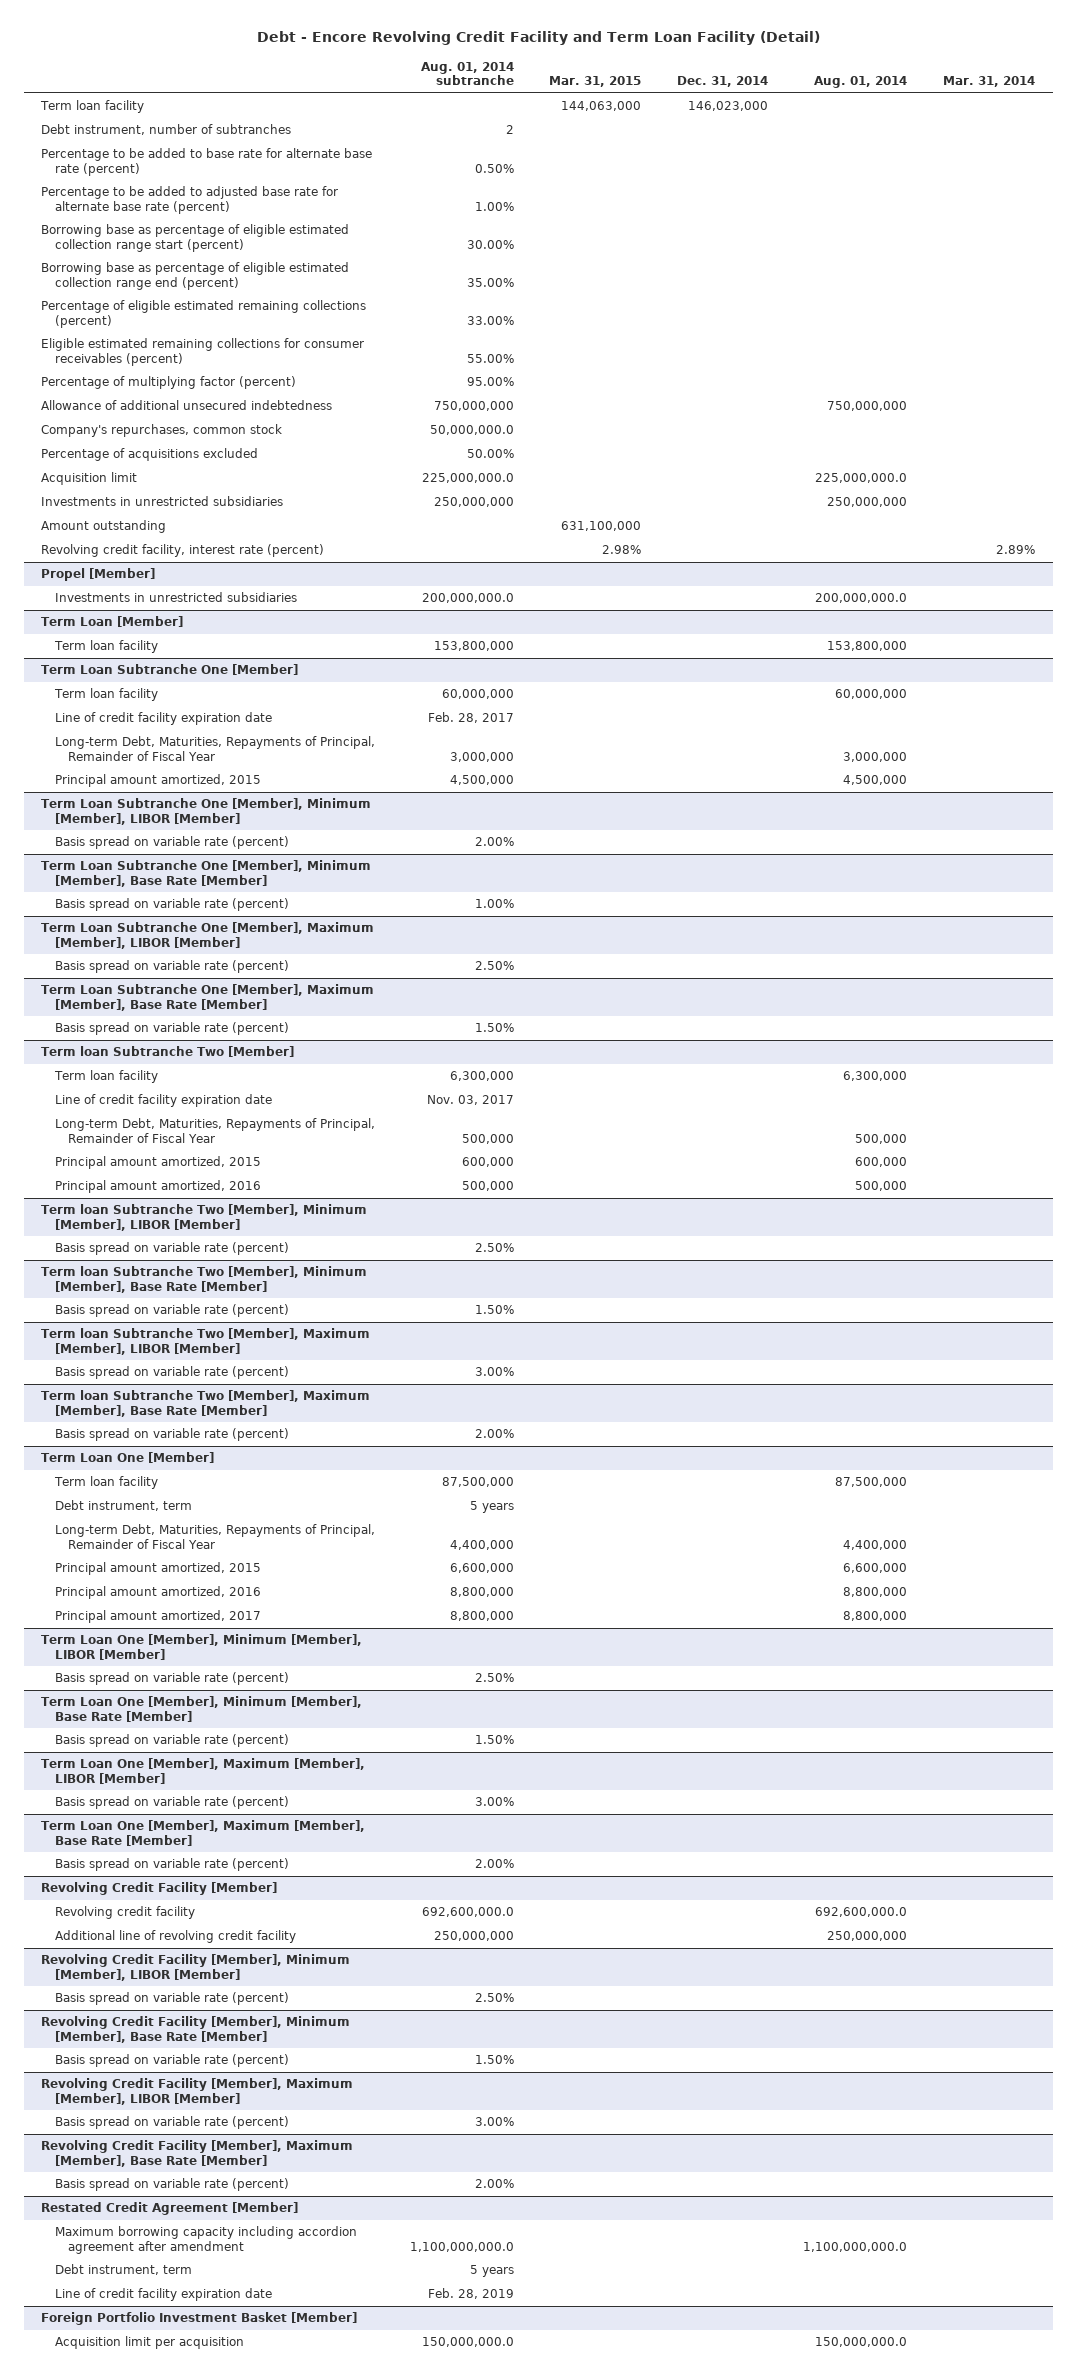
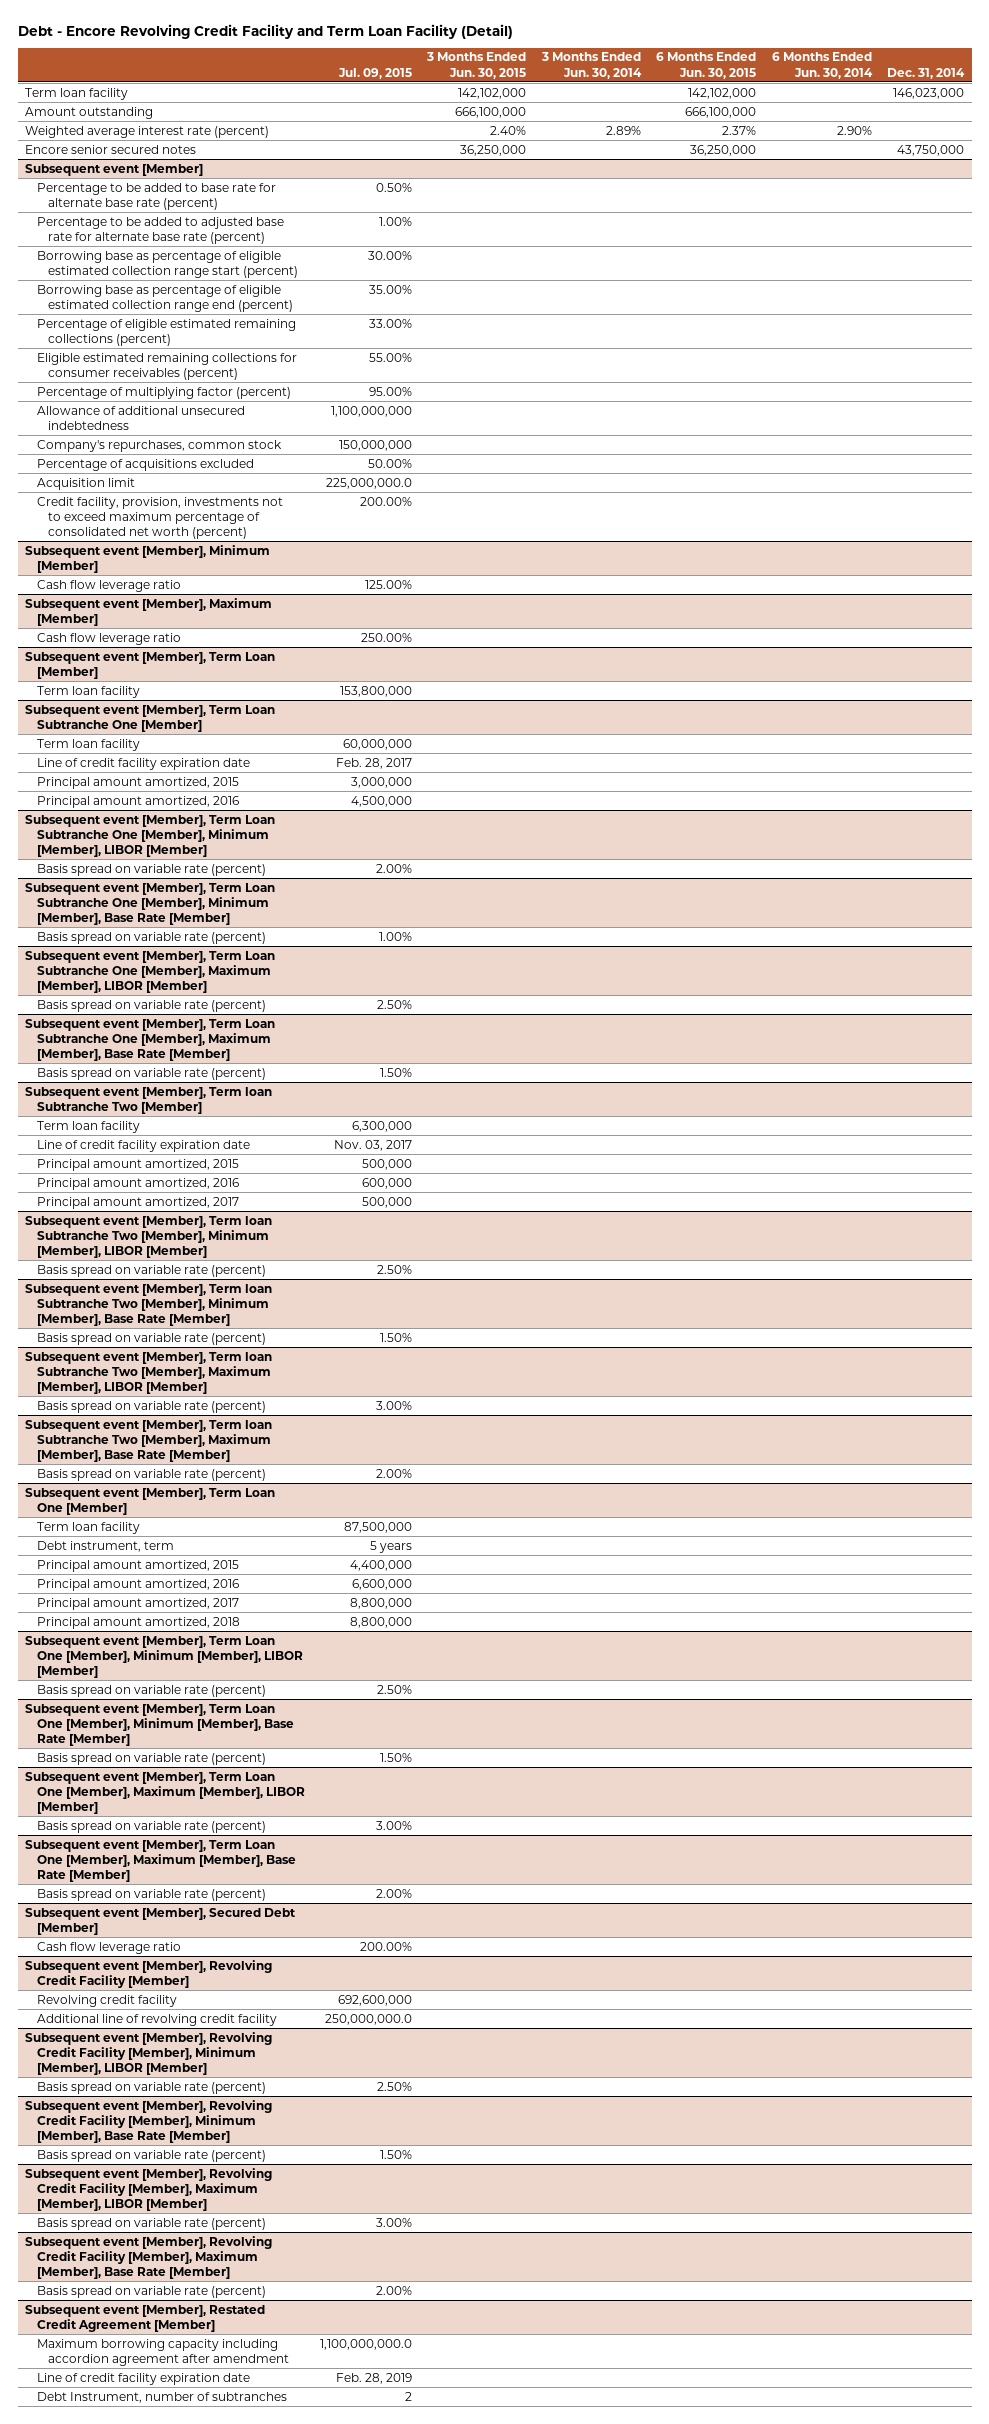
- | Aug. 01, 2014 subtranche | Mar. 31, 2015 | Dec. 31, 2014 | Aug. 01, 2014 | Mar. 31, 2014
+ | Jul. 09, 2015 | 3 Months Ended Jun. 30, 2015 | 3 Months Ended Jun. 30, 2014 | 6 Months Ended Jun. 30, 2015 | 6 Months Ended Jun. 30, 2014 | Dec. 31, 2014
- Debt instrument, number of subtranches | 2 | | | |
- Percentage to be added to base rate for alternate base rate (percent) | 0.50% | | | |
- Percentage to be added to adjusted base rate for alternate base rate (percent) | 1.00% | | | |
- Borrowing base as percentage of eligible estimated collection range start (percent) | 30.00% | | | |
- Borrowing base as percentage of eligible estimated collection range end (percent) | 35.00% | | | |
- Percentage of eligible estimated remaining collections (percent) | 33.00% | | | |
- Eligible estimated remaining collections for consumer receivables (percent) | 55.00% | | | |
- Percentage of multiplying factor (percent) | 95.00% | | | |
- Allowance of additional unsecured indebtedness | 750,000,000 | | | 750,000,000 |
- Company's repurchases, common stock | 50,000,000.0 | | | |
- Percentage of acquisitions excluded | 50.00% | | | |
- Acquisition limit | 225,000,000.0 | | | 225,000,000.0 |
- Investments in unrestricted subsidiaries | 250,000,000 | | | 250,000,000 |
- Revolving credit facility, interest rate (percent) | | 2.98% | | | 2.89%
- Propel [Member]
- Investments in unrestricted subsidiaries | 200,000,000.0 | | | 200,000,000.0 |
- Term Loan [Member]
+ Weighted average interest rate (percent) | | 2.40% | 2.89% | 2.37% | 2.90% |
+ Encore senior secured notes | | 36,250,000 | | 36,250,000 | | 43,750,000
+ Subsequent event [Member]
+ Percentage to be added to base rate for alternate base rate (percent) | 0.50% | | | | |
+ Percentage to be added to adjusted base rate for alternate base rate (percent) | 1.00% | | | | |
+ Borrowing base as percentage of eligible estimated collection range start (percent) | 30.00% | | | | |
+ Borrowing base as percentage of eligible estimated collection range end (percent) | 35.00% | | | | |
+ Percentage of eligible estimated remaining collections (percent) | 33.00% | | | | |
+ Eligible estimated remaining collections for consumer receivables (percent) | 55.00% | | | | |
+ Percentage of multiplying factor (percent) | 95.00% | | | | |
+ Allowance of additional unsecured indebtedness | 1,100,000,000 | | | | |
+ Company's repurchases, common stock | 150,000,000 | | | | |
+ Percentage of acquisitions excluded | 50.00% | | | | |
+ Acquisition limit | 225,000,000.0 | | | | |
+ Credit facility, provision, investments not to exceed maximum percentage of consolidated net worth (percent) | 200.00% | | | | |
+ Subsequent event [Member], Minimum [Member]
+ Cash flow leverage ratio | 125.00% | | | | |
+ Subsequent event [Member], Maximum [Member]
+ Cash flow leverage ratio | 250.00% | | | | |
+ Subsequent event [Member], Term Loan [Member]
- Term Loan Subtranche One [Member]
+ Subsequent event [Member], Term Loan Subtranche One [Member]
- Long-term Debt, Maturities, Repayments of Principal, Remainder of Fiscal Year | 3,000,000 | | | 3,000,000 |
- Term Loan Subtranche One [Member], Minimum [Member], LIBOR [Member]
+ Principal amount amortized, 2016 | 4,500,000 | | | | |
+ Subsequent event [Member], Term Loan Subtranche One [Member], Minimum [Member], LIBOR [Member]
- Term Loan Subtranche One [Member], Minimum [Member], Base Rate [Member]
+ Subsequent event [Member], Term Loan Subtranche One [Member], Minimum [Member], Base Rate [Member]
- Term Loan Subtranche One [Member], Maximum [Member], LIBOR [Member]
+ Subsequent event [Member], Term Loan Subtranche One [Member], Maximum [Member], LIBOR [Member]
- Term Loan Subtranche One [Member], Maximum [Member], Base Rate [Member]
+ Subsequent event [Member], Term Loan Subtranche One [Member], Maximum [Member], Base Rate [Member]
- Term loan Subtranche Two [Member]
+ Subsequent event [Member], Term loan Subtranche Two [Member]
- Long-term Debt, Maturities, Repayments of Principal, Remainder of Fiscal Year | 500,000 | | | 500,000 |
- Term loan Subtranche Two [Member], Minimum [Member], LIBOR [Member]
+ Principal amount amortized, 2017 | 500,000 | | | | |
+ Subsequent event [Member], Term loan Subtranche Two [Member], Minimum [Member], LIBOR [Member]
- Term loan Subtranche Two [Member], Minimum [Member], Base Rate [Member]
+ Subsequent event [Member], Term loan Subtranche Two [Member], Minimum [Member], Base Rate [Member]
- Term loan Subtranche Two [Member], Maximum [Member], LIBOR [Member]
+ Subsequent event [Member], Term loan Subtranche Two [Member], Maximum [Member], LIBOR [Member]
- Term loan Subtranche Two [Member], Maximum [Member], Base Rate [Member]
+ Subsequent event [Member], Term loan Subtranche Two [Member], Maximum [Member], Base Rate [Member]
- Term Loan One [Member]
+ Subsequent event [Member], Term Loan One [Member]
- Long-term Debt, Maturities, Repayments of Principal, Remainder of Fiscal Year | 4,400,000 | | | 4,400,000 |
- Term Loan One [Member], Minimum [Member], LIBOR [Member]
+ Principal amount amortized, 2018 | 8,800,000 | | | | |
+ Subsequent event [Member], Term Loan One [Member], Minimum [Member], LIBOR [Member]
- Term Loan One [Member], Minimum [Member], Base Rate [Member]
+ Subsequent event [Member], Term Loan One [Member], Minimum [Member], Base Rate [Member]
- Term Loan One [Member], Maximum [Member], LIBOR [Member]
+ Subsequent event [Member], Term Loan One [Member], Maximum [Member], LIBOR [Member]
- Term Loan One [Member], Maximum [Member], Base Rate [Member]
+ Subsequent event [Member], Term Loan One [Member], Maximum [Member], Base Rate [Member]
- Revolving Credit Facility [Member]
+ Subsequent event [Member], Secured Debt [Member]
+ Cash flow leverage ratio | 200.00% | | | | |
+ Subsequent event [Member], Revolving Credit Facility [Member]
- Revolving Credit Facility [Member], Minimum [Member], LIBOR [Member]
+ Subsequent event [Member], Revolving Credit Facility [Member], Minimum [Member], LIBOR [Member]
- Revolving Credit Facility [Member], Minimum [Member], Base Rate [Member]
+ Subsequent event [Member], Revolving Credit Facility [Member], Minimum [Member], Base Rate [Member]
- Revolving Credit Facility [Member], Maximum [Member], LIBOR [Member]
+ Subsequent event [Member], Revolving Credit Facility [Member], Maximum [Member], LIBOR [Member]
- Revolving Credit Facility [Member], Maximum [Member], Base Rate [Member]
+ Subsequent event [Member], Revolving Credit Facility [Member], Maximum [Member], Base Rate [Member]
- Restated Credit Agreement [Member]
+ Subsequent event [Member], Restated Credit Agreement [Member]
- Debt instrument, term | 5 years | | | |
- Foreign Portfolio Investment Basket [Member]
- Acquisition limit per acquisition | 150,000,000.0 | | | 150,000,000.0 |
+ Debt Instrument, number of subtranches | 2 | | | | |

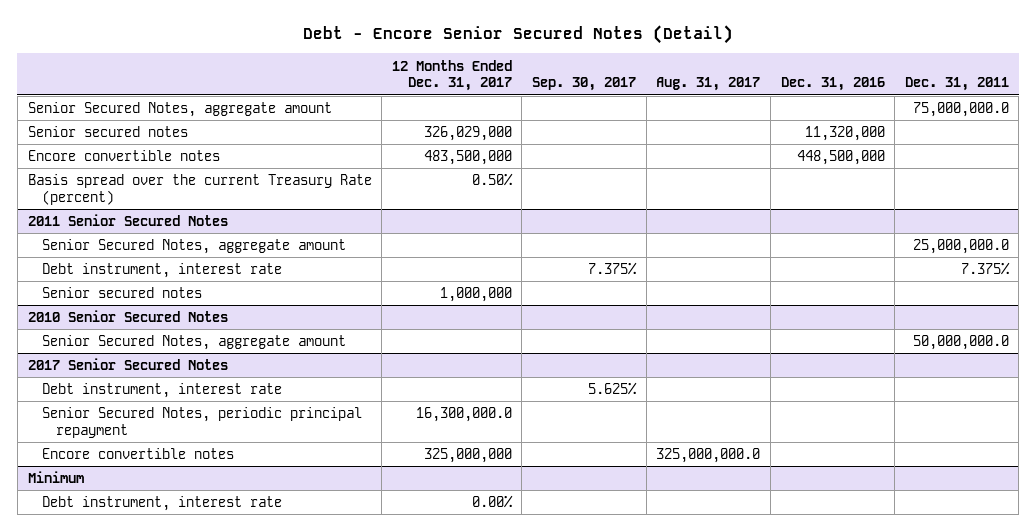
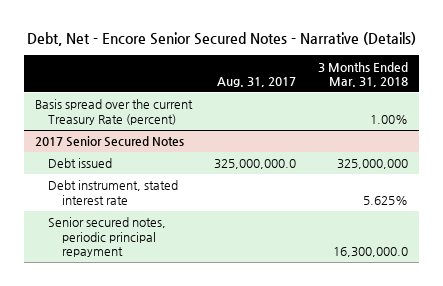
- Debt - Encore Senior Secured Notes (Detail)
+ Debt, Net - Encore Senior Secured Notes - Narrative (Details)
- | 12 Months Ended Dec. 31, 2017 | Sep. 30, 2017 | Aug. 31, 2017 | Dec. 31, 2016 | Dec. 31, 2011
+ | Aug. 31, 2017 | 3 Months Ended Mar. 31, 2018
- Senior Secured Notes, aggregate amount | | | | | 75,000,000.0
- Senior secured notes | 326,029,000 | | | 11,320,000 |
- Encore convertible notes | 483,500,000 | | | 448,500,000 |
- 2011 Senior Secured Notes
- Senior Secured Notes, aggregate amount | | | | | 25,000,000.0
- Debt instrument, interest rate | | 7.375% | | | 7.375%
- Senior secured notes | 1,000,000 | | | |
- 2010 Senior Secured Notes
- Senior Secured Notes, aggregate amount | | | | | 50,000,000.0
@ 2017 Senior Secured Notes
- Debt instrument, interest rate | | 5.625% | | |
- Senior Secured Notes, periodic principal repayment | 16,300,000.0 | | | |
- Encore convertible notes | 325,000,000 | | 325,000,000.0 | |
- Minimum
- Debt instrument, interest rate | 0.00% | | | |
@ 2017 Senior Secured Notes
+ Debt issued | 325,000,000.0 | 325,000,000
+ Debt instrument, stated interest rate | | 5.625%
+ Senior secured notes, periodic principal repayment | | 16,300,000.0

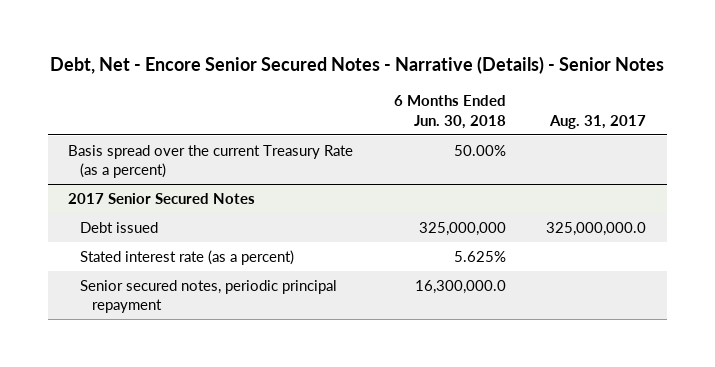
- Debt, Net - Encore Senior Secured Notes - Narrative (Details)
+ Debt, Net - Encore Senior Secured Notes - Narrative (Details) - Senior Notes
- | Aug. 31, 2017 | 3 Months Ended Mar. 31, 2018
+ | 6 Months Ended Jun. 30, 2018 | Aug. 31, 2017
- Basis spread over the current Treasury Rate (percent) | | 1.00%
+ Basis spread over the current Treasury Rate (as a percent) | 50.00% |
@ 2017 Senior Secured Notes
- Debt instrument, stated interest rate | | 5.625%
+ Stated interest rate (as a percent) | 5.625% |

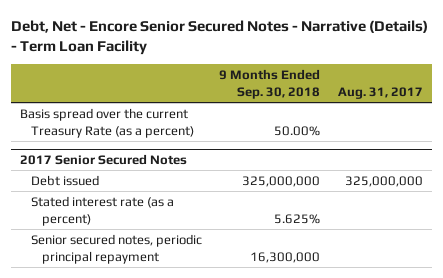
- Debt, Net - Encore Senior Secured Notes - Narrative (Details) - Senior Notes
+ Debt, Net - Encore Senior Secured Notes - Narrative (Details) - Term Loan Facility
- | 6 Months Ended Jun. 30, 2018 | Aug. 31, 2017
+ | 9 Months Ended Sep. 30, 2018 | Aug. 31, 2017
@ 2017 Senior Secured Notes
- Debt issued | 325,000,000 | 325,000,000.0
+ Debt issued | 325,000,000 | 325,000,000

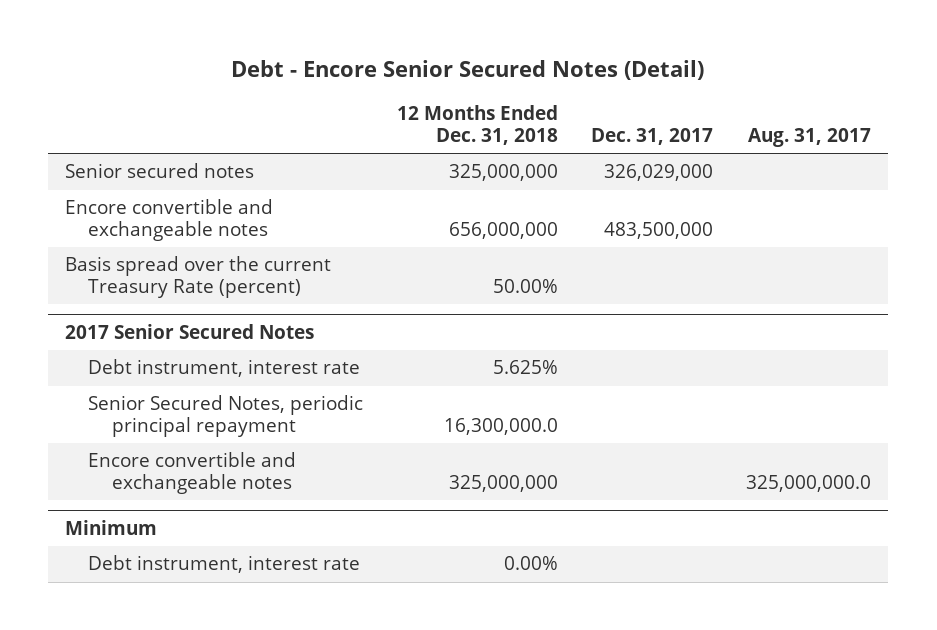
- Debt, Net - Encore Senior Secured Notes - Narrative (Details) - Term Loan Facility
+ Debt - Encore Senior Secured Notes (Detail)
- | 9 Months Ended Sep. 30, 2018 | Aug. 31, 2017
+ | 12 Months Ended Dec. 31, 2018 | Dec. 31, 2017 | Aug. 31, 2017
- Basis spread over the current Treasury Rate (as a percent) | 50.00% |
+ Senior secured notes | 325,000,000 | 326,029,000 |
+ Encore convertible and exchangeable notes | 656,000,000 | 483,500,000 |
+ Basis spread over the current Treasury Rate (percent) | 50.00% | |
@ 2017 Senior Secured Notes
- Debt issued | 325,000,000 | 325,000,000
- Stated interest rate (as a percent) | 5.625% |
- Senior secured notes, periodic principal repayment | 16,300,000 |
+ Debt instrument, interest rate | 5.625% | |
+ Senior Secured Notes, periodic principal repayment | 16,300,000.0 | |
+ Encore convertible and exchangeable notes | 325,000,000 | | 325,000,000.0
+ Minimum
+ Debt instrument, interest rate | 0.00% | |

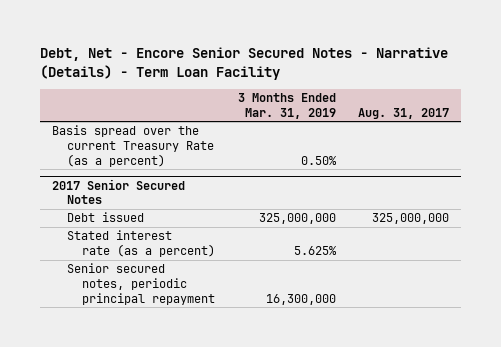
- Debt - Encore Senior Secured Notes (Detail)
+ Debt, Net - Encore Senior Secured Notes - Narrative (Details) - Term Loan Facility
- | 12 Months Ended Dec. 31, 2018 | Dec. 31, 2017 | Aug. 31, 2017
+ | 3 Months Ended Mar. 31, 2019 | Aug. 31, 2017
- Senior secured notes | 325,000,000 | 326,029,000 |
- Encore convertible and exchangeable notes | 656,000,000 | 483,500,000 |
- Basis spread over the current Treasury Rate (percent) | 50.00% | |
+ Basis spread over the current Treasury Rate (as a percent) | 0.50% |
@ 2017 Senior Secured Notes
- Debt instrument, interest rate | 5.625% | |
- Senior Secured Notes, periodic principal repayment | 16,300,000.0 | |
- Encore convertible and exchangeable notes | 325,000,000 | | 325,000,000.0
- Minimum
- Debt instrument, interest rate | 0.00% | |
@ 2017 Senior Secured Notes
+ Debt issued | 325,000,000 | 325,000,000
+ Stated interest rate (as a percent) | 5.625% |
+ Senior secured notes, periodic principal repayment | 16,300,000 |

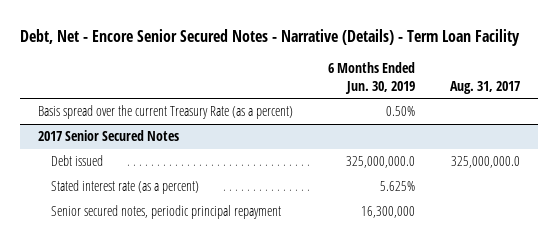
- | 3 Months Ended Mar. 31, 2019 | Aug. 31, 2017
+ | 6 Months Ended Jun. 30, 2019 | Aug. 31, 2017
@ 2017 Senior Secured Notes
- Debt issued | 325,000,000 | 325,000,000
+ Debt issued | 325,000,000.0 | 325,000,000.0

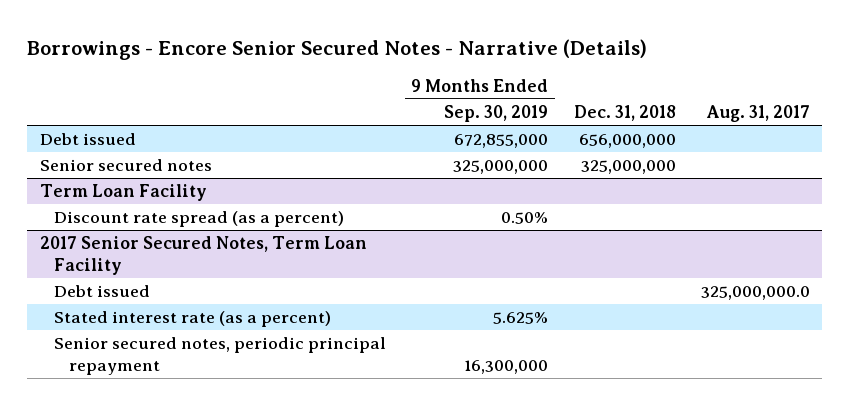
- Debt, Net - Encore Senior Secured Notes - Narrative (Details) - Term Loan Facility
+ Borrowings - Encore Senior Secured Notes - Narrative (Details)
- | 6 Months Ended Jun. 30, 2019 | Aug. 31, 2017
+ | 9 Months Ended Sep. 30, 2019 | Dec. 31, 2018 | Aug. 31, 2017
- Basis spread over the current Treasury Rate (as a percent) | 0.50% |
- 2017 Senior Secured Notes
+ Debt issued | 672,855,000 | 656,000,000 |
+ Senior secured notes | 325,000,000 | 325,000,000 |
+ Term Loan Facility
+ Discount rate spread (as a percent) | 0.50% | |
+ 2017 Senior Secured Notes, Term Loan Facility

